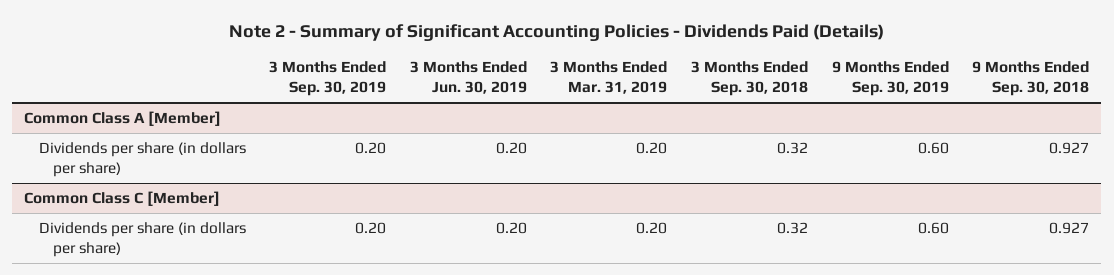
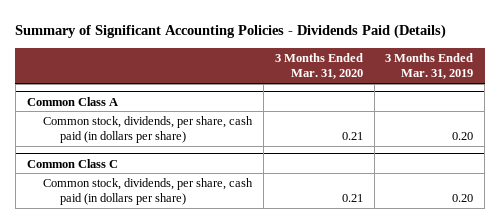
- Note 2 - Summary of Significant Accounting Policies - Dividends Paid (Details)
+ Summary of Significant Accounting Policies - Dividends Paid (Details)
- | 3 Months Ended Sep. 30, 2019 | 3 Months Ended Jun. 30, 2019 | 3 Months Ended Mar. 31, 2019 | 3 Months Ended Sep. 30, 2018 | 9 Months Ended Sep. 30, 2019 | 9 Months Ended Sep. 30, 2018
+ | 3 Months Ended Mar. 31, 2020 | 3 Months Ended Mar. 31, 2019
- Common Class A [Member]
- Dividends per share (in dollars per share) | 0.20 | 0.20 | 0.20 | 0.32 | 0.60 | 0.927
- Common Class C [Member]
- Dividends per share (in dollars per share) | 0.20 | 0.20 | 0.20 | 0.32 | 0.60 | 0.927
+ Common Class A
+ Common stock, dividends, per share, cash paid (in dollars per share) | 0.21 | 0.20
+ Common Class C
+ Common stock, dividends, per share, cash paid (in dollars per share) | 0.21 | 0.20

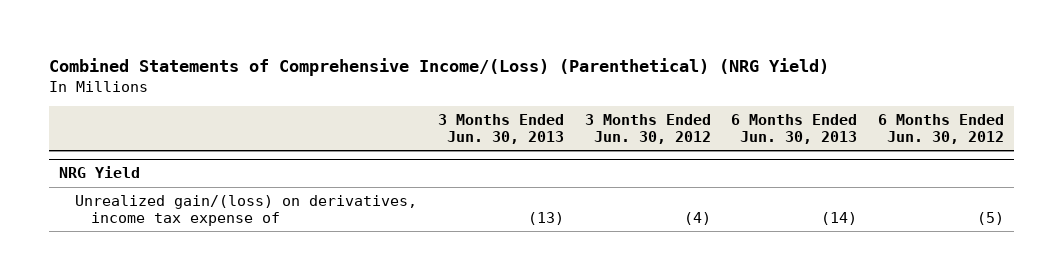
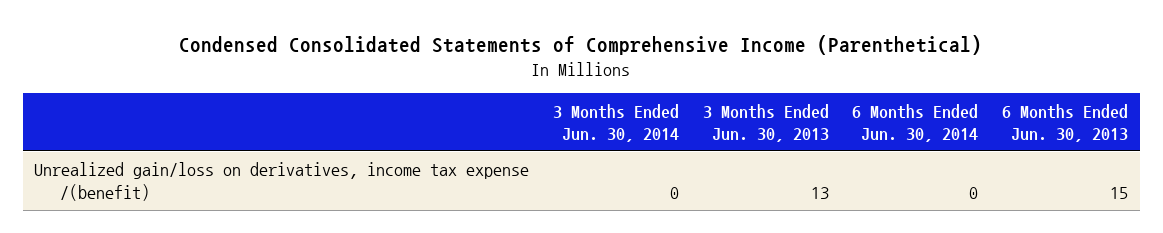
- Combined Statements of Comprehensive Income/(Loss) (Parenthetical) (NRG Yield)
+ Condensed Consolidated Statements of Comprehensive Income (Parenthetical)
- | 3 Months Ended Jun. 30, 2013 | 3 Months Ended Jun. 30, 2012 | 6 Months Ended Jun. 30, 2013 | 6 Months Ended Jun. 30, 2012
+ | 3 Months Ended Jun. 30, 2014 | 3 Months Ended Jun. 30, 2013 | 6 Months Ended Jun. 30, 2014 | 6 Months Ended Jun. 30, 2013
- NRG Yield
- Unrealized gain/(loss) on derivatives, income tax expense of | (13) | (4) | (14) | (5)
+ Unrealized gain/loss on derivatives, income tax expense /(benefit) | 0 | 13 | 0 | 15

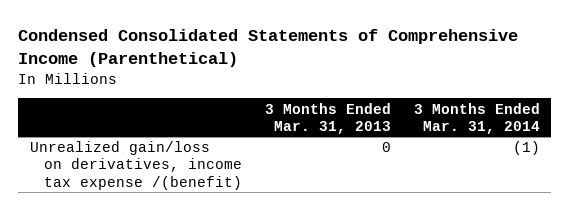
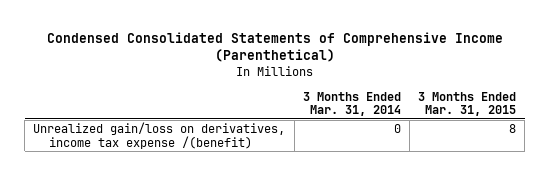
- | 3 Months Ended Mar. 31, 2013 | 3 Months Ended Mar. 31, 2014
+ | 3 Months Ended Mar. 31, 2014 | 3 Months Ended Mar. 31, 2015
- Unrealized gain/loss on derivatives, income tax expense /(benefit) | 0 | (1)
+ Unrealized gain/loss on derivatives, income tax expense /(benefit) | 0 | 8

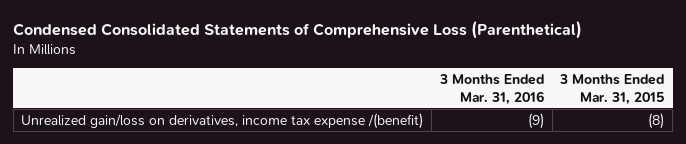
- Condensed Consolidated Statements of Comprehensive Income (Parenthetical)
+ Condensed Consolidated Statements of Comprehensive Loss (Parenthetical)
- | 3 Months Ended Mar. 31, 2014 | 3 Months Ended Mar. 31, 2015
+ | 3 Months Ended Mar. 31, 2016 | 3 Months Ended Mar. 31, 2015
- Unrealized gain/loss on derivatives, income tax expense /(benefit) | 0 | 8
+ Unrealized gain/loss on derivatives, income tax expense /(benefit) | (9) | (8)

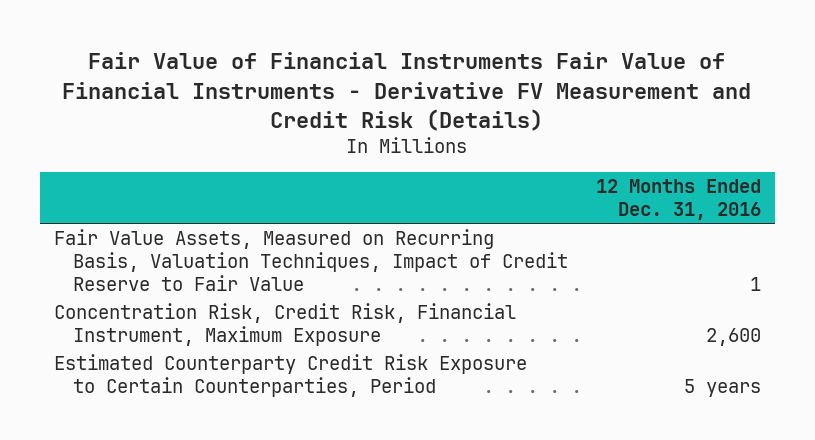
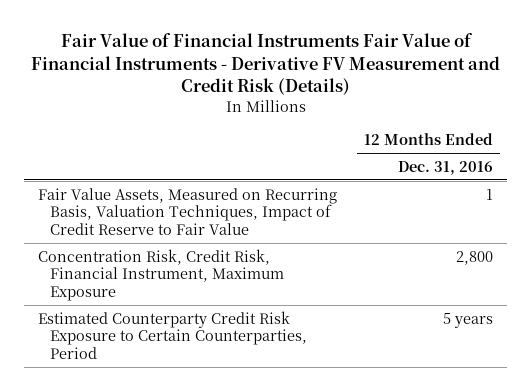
- Concentration Risk, Credit Risk, Financial Instrument, Maximum Exposure | 2,600
+ Concentration Risk, Credit Risk, Financial Instrument, Maximum Exposure | 2,800

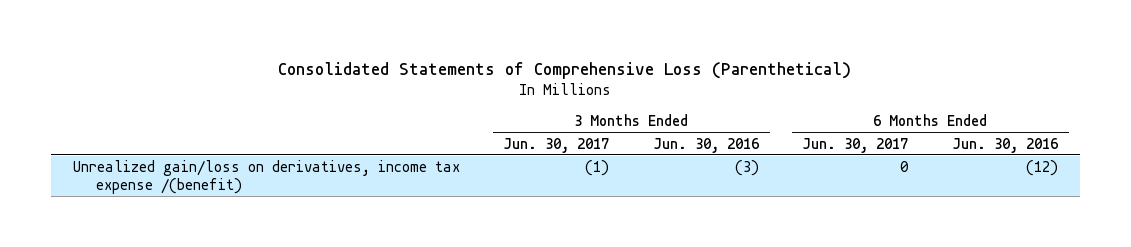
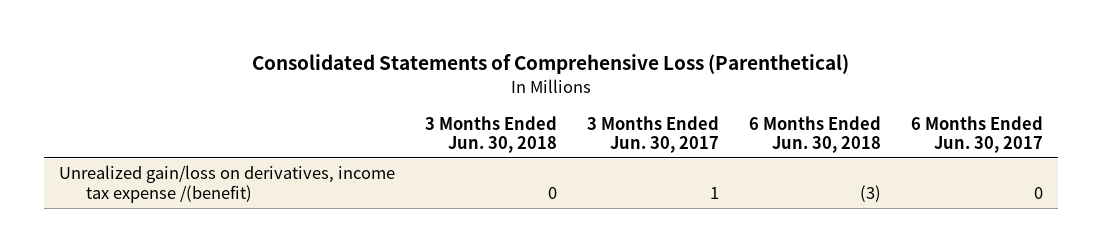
- | 3 Months Ended Jun. 30, 2017 | 3 Months Ended Jun. 30, 2016 | 6 Months Ended Jun. 30, 2017 | 6 Months Ended Jun. 30, 2016
+ | 3 Months Ended Jun. 30, 2018 | 3 Months Ended Jun. 30, 2017 | 6 Months Ended Jun. 30, 2018 | 6 Months Ended Jun. 30, 2017
- Unrealized gain/loss on derivatives, income tax expense /(benefit) | (1) | (3) | 0 | (12)
+ Unrealized gain/loss on derivatives, income tax expense /(benefit) | 0 | 1 | (3) | 0

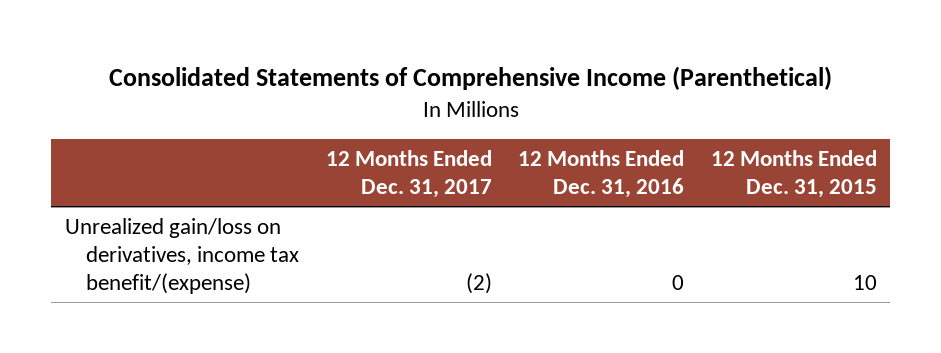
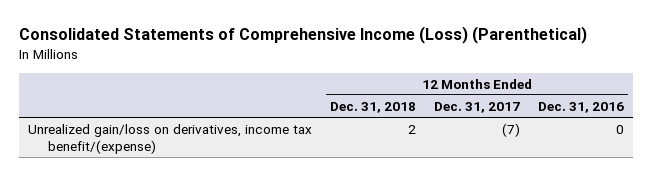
- Consolidated Statements of Comprehensive Income (Parenthetical)
+ Consolidated Statements of Comprehensive Income (Loss) (Parenthetical)
- | 12 Months Ended Dec. 31, 2017 | 12 Months Ended Dec. 31, 2016 | 12 Months Ended Dec. 31, 2015
+ | 12 Months Ended Dec. 31, 2018 | 12 Months Ended Dec. 31, 2017 | 12 Months Ended Dec. 31, 2016
- Unrealized gain/loss on derivatives, income tax benefit/(expense) | (2) | 0 | 10
+ Unrealized gain/loss on derivatives, income tax benefit/(expense) | 2 | (7) | 0

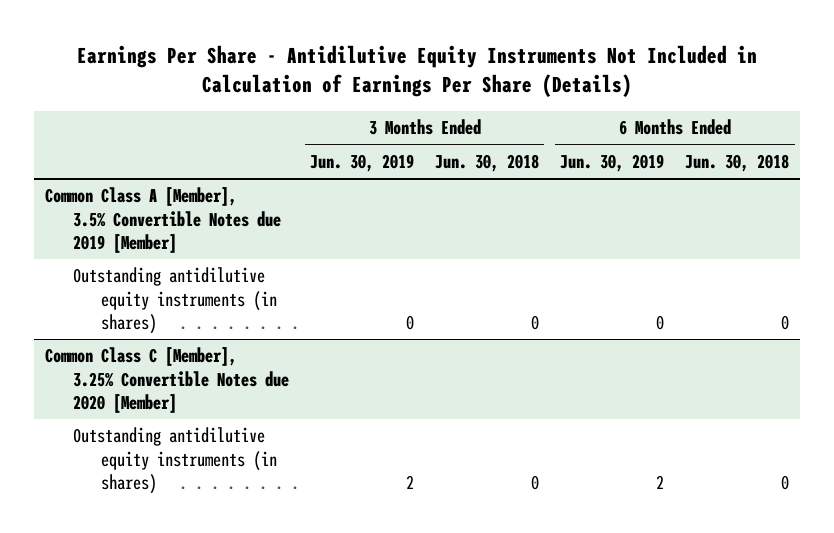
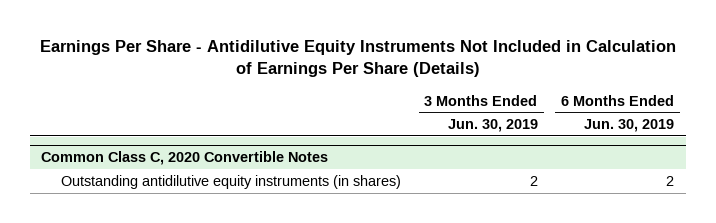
- | 3 Months Ended Jun. 30, 2019 | 3 Months Ended Jun. 30, 2018 | 6 Months Ended Jun. 30, 2019 | 6 Months Ended Jun. 30, 2018
+ | 3 Months Ended Jun. 30, 2019 | 6 Months Ended Jun. 30, 2019
- Common Class A [Member], 3.5% Convertible Notes due 2019 [Member]
- Outstanding antidilutive equity instruments (in shares) | 0 | 0 | 0 | 0
- Common Class C [Member], 3.25% Convertible Notes due 2020 [Member]
+ Common Class C, 2020 Convertible Notes

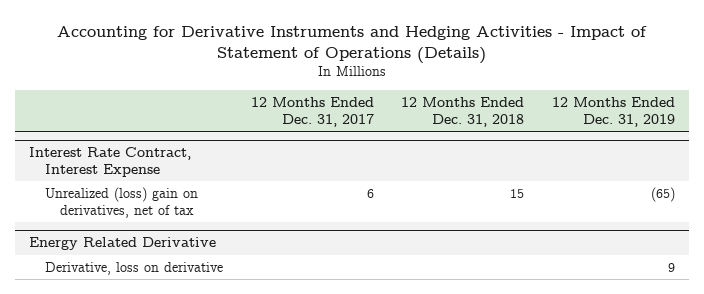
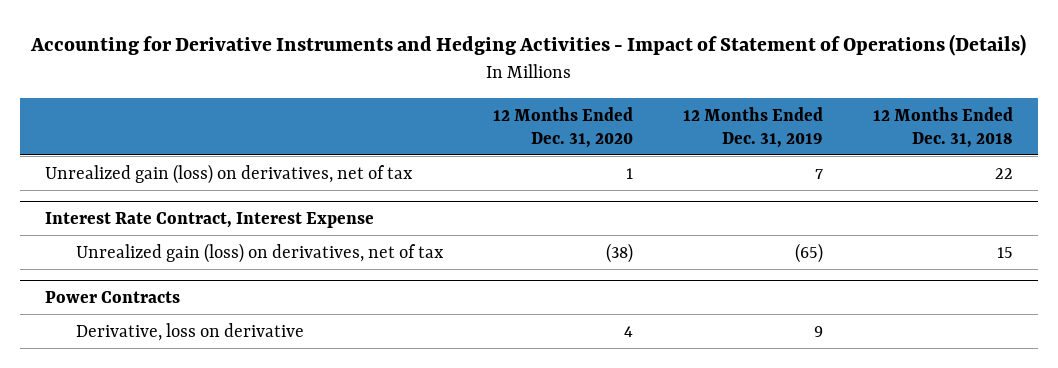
- | 12 Months Ended Dec. 31, 2017 | 12 Months Ended Dec. 31, 2018 | 12 Months Ended Dec. 31, 2019
+ | 12 Months Ended Dec. 31, 2020 | 12 Months Ended Dec. 31, 2019 | 12 Months Ended Dec. 31, 2018
+ Unrealized gain (loss) on derivatives, net of tax | 1 | 7 | 22
@ Interest Rate Contract, Interest Expense
- Unrealized (loss) gain on derivatives, net of tax | 6 | 15 | (65)
- Energy Related Derivative
@ Interest Rate Contract, Interest Expense
+ Unrealized gain (loss) on derivatives, net of tax | (38) | (65) | 15
+ Power Contracts

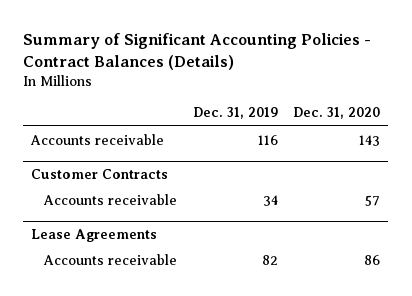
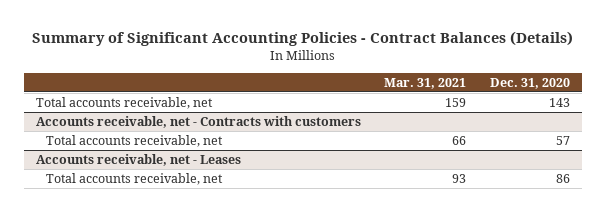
- | Dec. 31, 2019 | Dec. 31, 2020
+ | Mar. 31, 2021 | Dec. 31, 2020
- Accounts receivable | 116 | 143
- Customer Contracts
- Accounts receivable | 34 | 57
- Lease Agreements
- Accounts receivable | 82 | 86
+ Total accounts receivable, net | 159 | 143
+ Accounts receivable, net - Contracts with customers
+ Total accounts receivable, net | 66 | 57
+ Accounts receivable, net - Leases
+ Total accounts receivable, net | 93 | 86

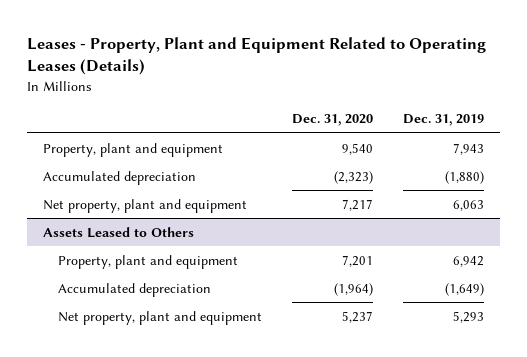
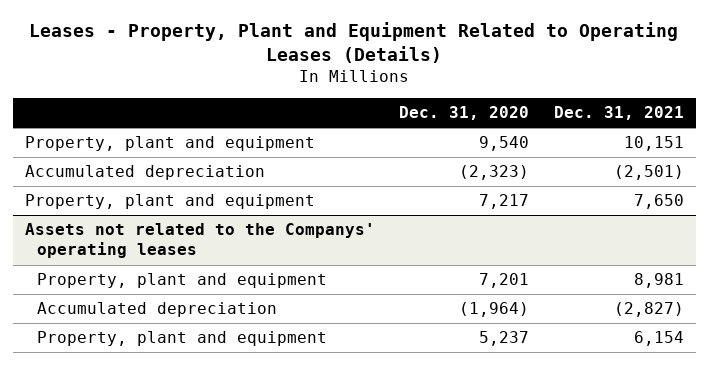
- | Dec. 31, 2020 | Dec. 31, 2019
+ | Dec. 31, 2020 | Dec. 31, 2021
- Net property, plant and equipment | 7,217 | 6,063
- Assets Leased to Others
+ Property, plant and equipment | 7,217 | 7,650
+ Assets not related to the Companys' operating leases
- Net property, plant and equipment | 5,237 | 5,293
+ Property, plant and equipment | 5,237 | 6,154

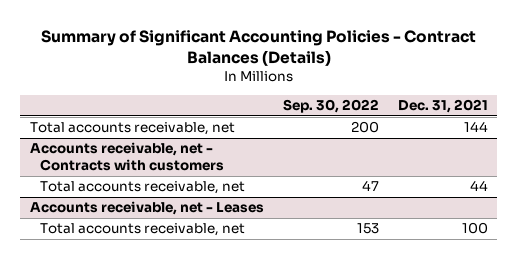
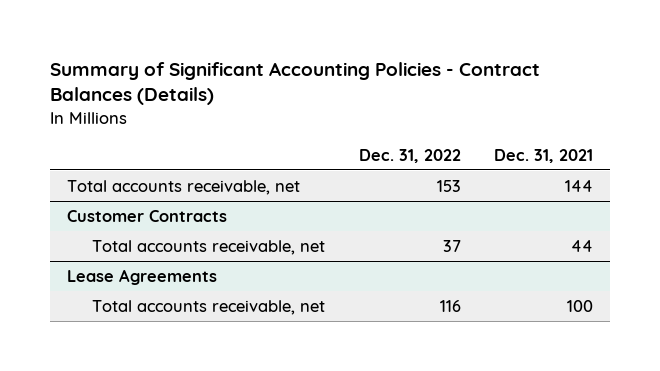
- | Sep. 30, 2022 | Dec. 31, 2021
+ | Dec. 31, 2022 | Dec. 31, 2021
- Accounts receivable, net - Contracts with customers
+ Customer Contracts
- Accounts receivable, net - Leases
+ Lease Agreements

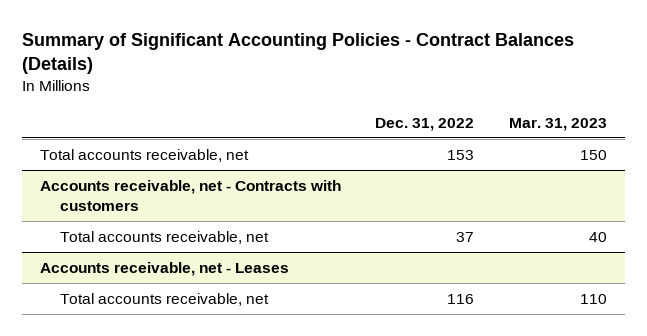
- | Dec. 31, 2022 | Dec. 31, 2021
+ | Dec. 31, 2022 | Mar. 31, 2023
- Customer Contracts
+ Accounts receivable, net - Contracts with customers
- Lease Agreements
+ Accounts receivable, net - Leases

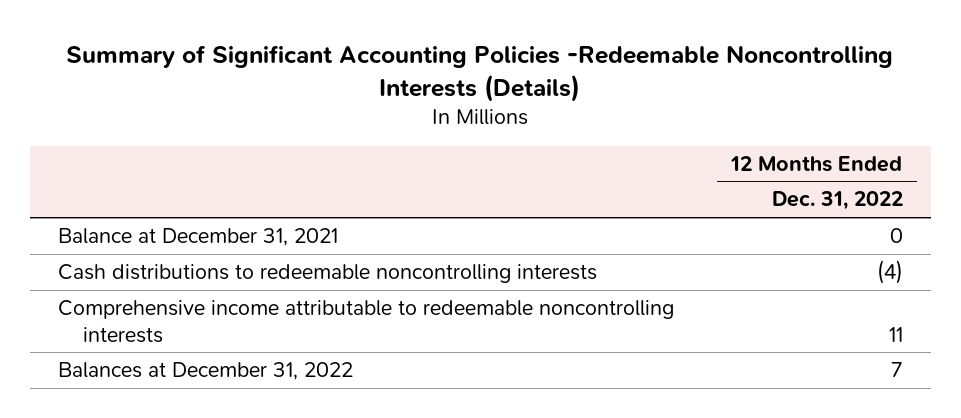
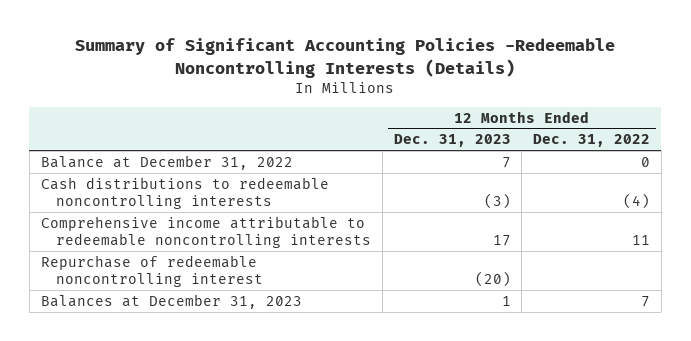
- | 12 Months Ended Dec. 31, 2022
+ | 12 Months Ended Dec. 31, 2023 | 12 Months Ended Dec. 31, 2022
- Balance at December 31, 2021 | 0
+ Balance at December 31, 2022 | 7 | 0
- Balances at December 31, 2022 | 7
+ Repurchase of redeemable noncontrolling interest | (20) |
+ Balances at December 31, 2023 | 1 | 7

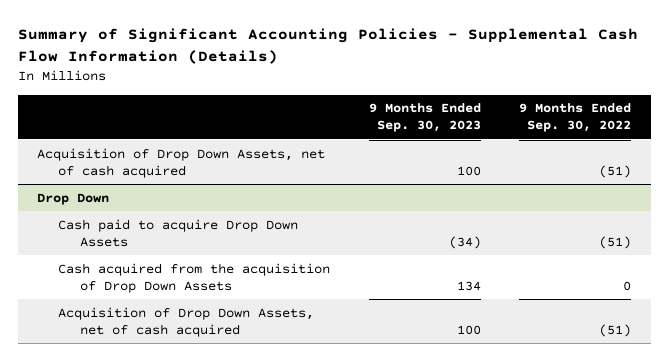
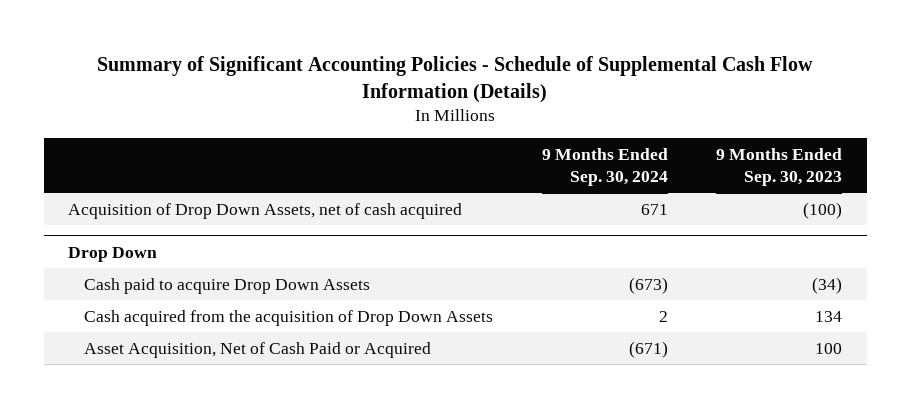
- Summary of Significant Accounting Policies - Supplemental Cash Flow Information (Details)
+ Summary of Significant Accounting Policies - Schedule of Supplemental Cash Flow Information (Details)
- | 9 Months Ended Sep. 30, 2023 | 9 Months Ended Sep. 30, 2022
+ | 9 Months Ended Sep. 30, 2024 | 9 Months Ended Sep. 30, 2023
- Acquisition of Drop Down Assets, net of cash acquired | 100 | (51)
+ Acquisition of Drop Down Assets, net of cash acquired | 671 | (100)
@ Drop Down
- Acquisition of Drop Down Assets, net of cash acquired | 100 | (51)
+ Asset Acquisition, Net of Cash Paid or Acquired | (671) | 100

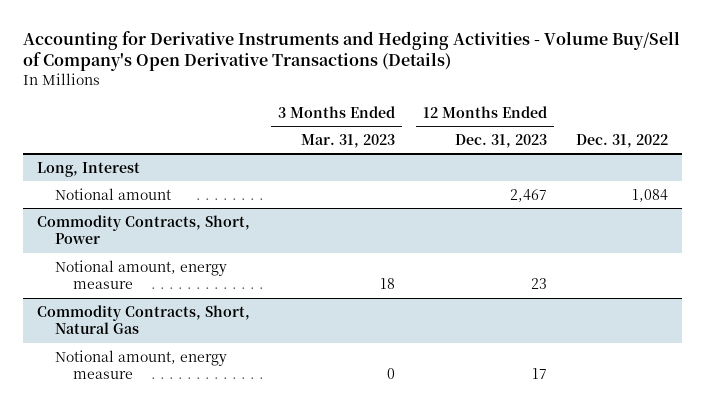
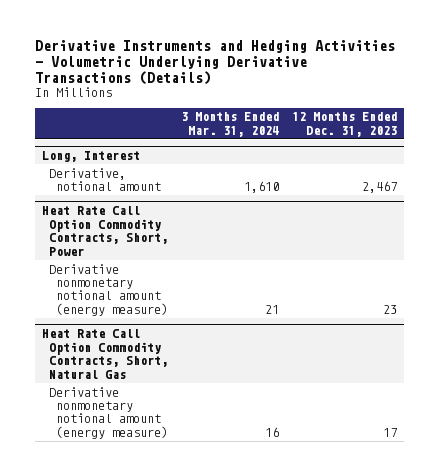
- Accounting for Derivative Instruments and Hedging Activities - Volume Buy/Sell of Company's Open Derivative Transactions (Details)
+ Derivative Instruments and Hedging Activities - Volumetric Underlying Derivative Transactions (Details)
- | 3 Months Ended Mar. 31, 2023 | 12 Months Ended Dec. 31, 2023 | Dec. 31, 2022
+ | 3 Months Ended Mar. 31, 2024 | 12 Months Ended Dec. 31, 2023
@ Long, Interest
- Notional amount | | 2,467 | 1,084
- Commodity Contracts, Short, Power
- Notional amount, energy measure | 18 | 23 |
- Commodity Contracts, Short, Natural Gas
- Notional amount, energy measure | 0 | 17 |
@ Long, Interest
+ Derivative, notional amount | 1,610 | 2,467
+ Heat Rate Call Option Commodity Contracts, Short, Power
+ Derivative nonmonetary notional amount (energy measure) | 21 | 23
+ Heat Rate Call Option Commodity Contracts, Short, Natural Gas
+ Derivative nonmonetary notional amount (energy measure) | 16 | 17

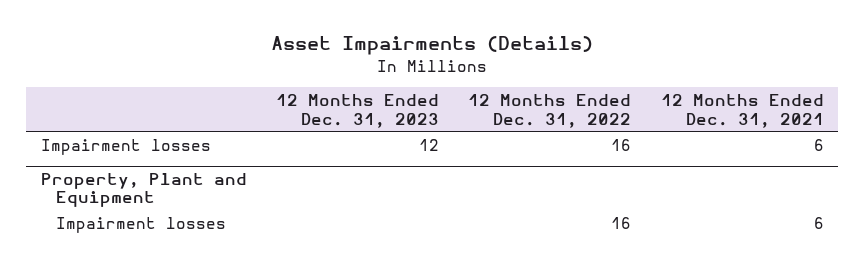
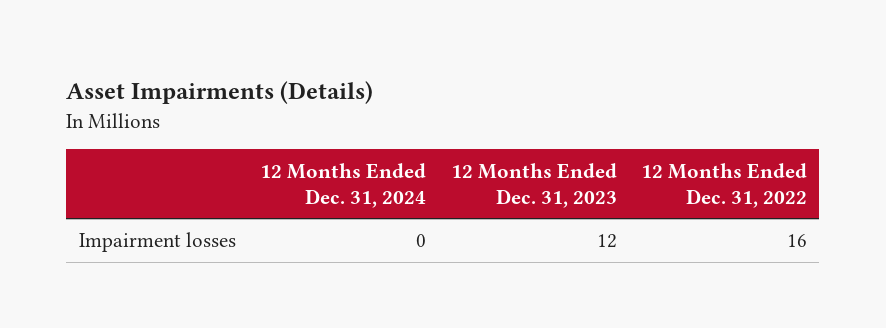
- | 12 Months Ended Dec. 31, 2023 | 12 Months Ended Dec. 31, 2022 | 12 Months Ended Dec. 31, 2021
+ | 12 Months Ended Dec. 31, 2024 | 12 Months Ended Dec. 31, 2023 | 12 Months Ended Dec. 31, 2022
- Property, Plant and Equipment
- Impairment losses | | 16 | 6

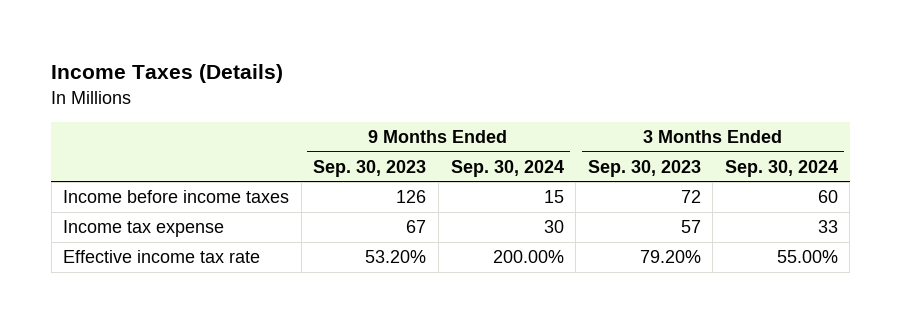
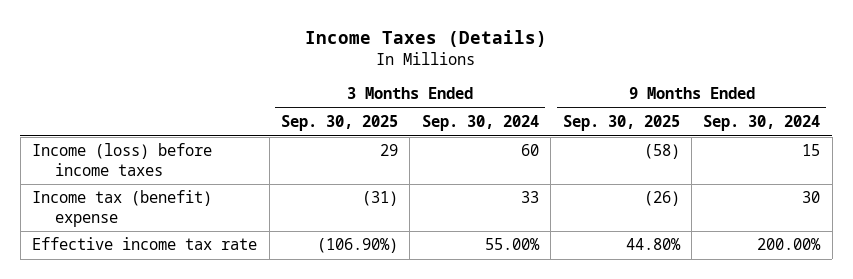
- | 9 Months Ended Sep. 30, 2023 | 9 Months Ended Sep. 30, 2024 | 3 Months Ended Sep. 30, 2023 | 3 Months Ended Sep. 30, 2024
+ | 3 Months Ended Sep. 30, 2025 | 3 Months Ended Sep. 30, 2024 | 9 Months Ended Sep. 30, 2025 | 9 Months Ended Sep. 30, 2024
- Income before income taxes | 126 | 15 | 72 | 60
- Income tax expense | 67 | 30 | 57 | 33
+ Income (loss) before income taxes | 29 | 60 | (58) | 15
+ Income tax (benefit) expense | (31) | 33 | (26) | 30

